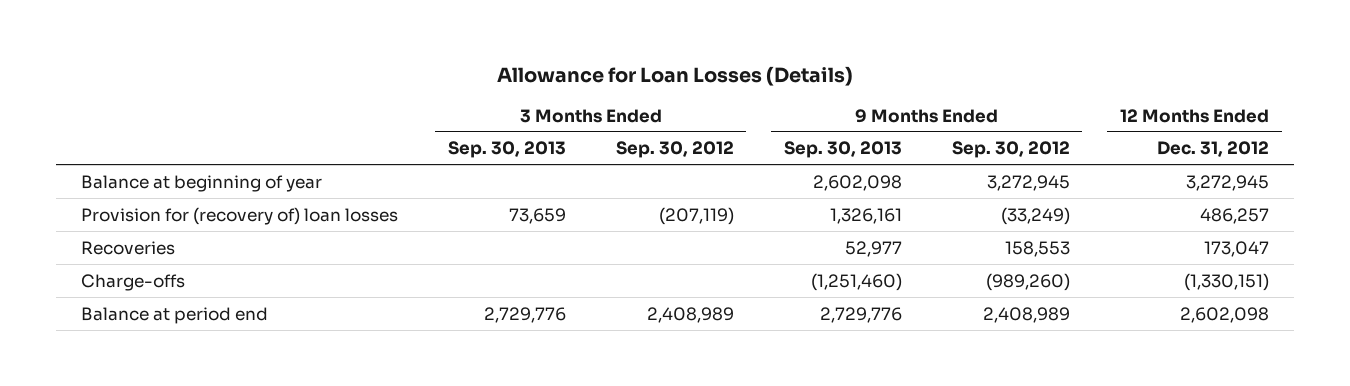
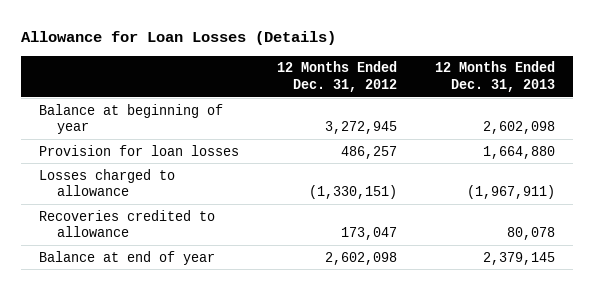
- | 3 Months Ended Sep. 30, 2013 | 3 Months Ended Sep. 30, 2012 | 9 Months Ended Sep. 30, 2013 | 9 Months Ended Sep. 30, 2012 | 12 Months Ended Dec. 31, 2012
+ | 12 Months Ended Dec. 31, 2012 | 12 Months Ended Dec. 31, 2013
- Provision for (recovery of) loan losses | 73,659 | (207,119) | 1,326,161 | (33,249) | 486,257
- Recoveries | | | 52,977 | 158,553 | 173,047
- Charge-offs | | | (1,251,460) | (989,260) | (1,330,151)
- Balance at period end | 2,729,776 | 2,408,989 | 2,729,776 | 2,408,989 | 2,602,098
+ Provision for loan losses | 486,257 | 1,664,880
+ Losses charged to allowance | (1,330,151) | (1,967,911)
+ Recoveries credited to allowance | 173,047 | 80,078
+ Balance at end of year | 2,602,098 | 2,379,145

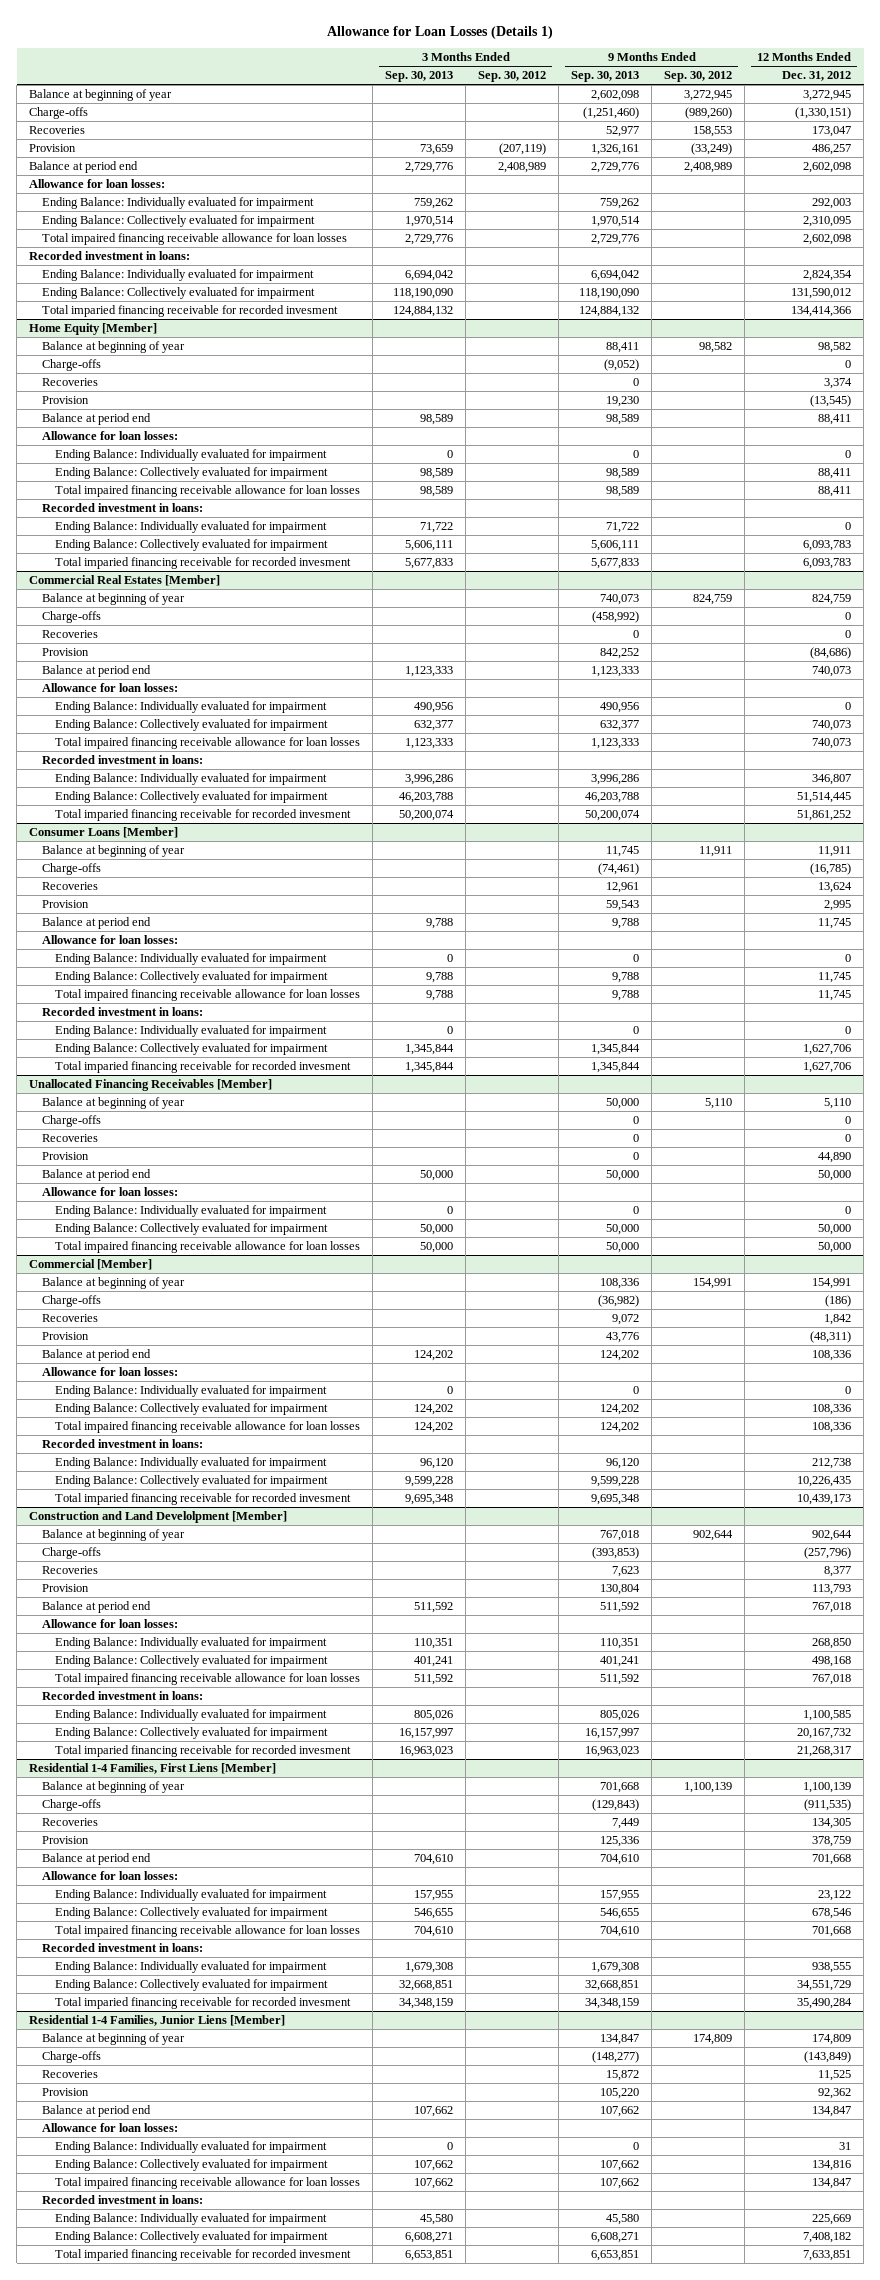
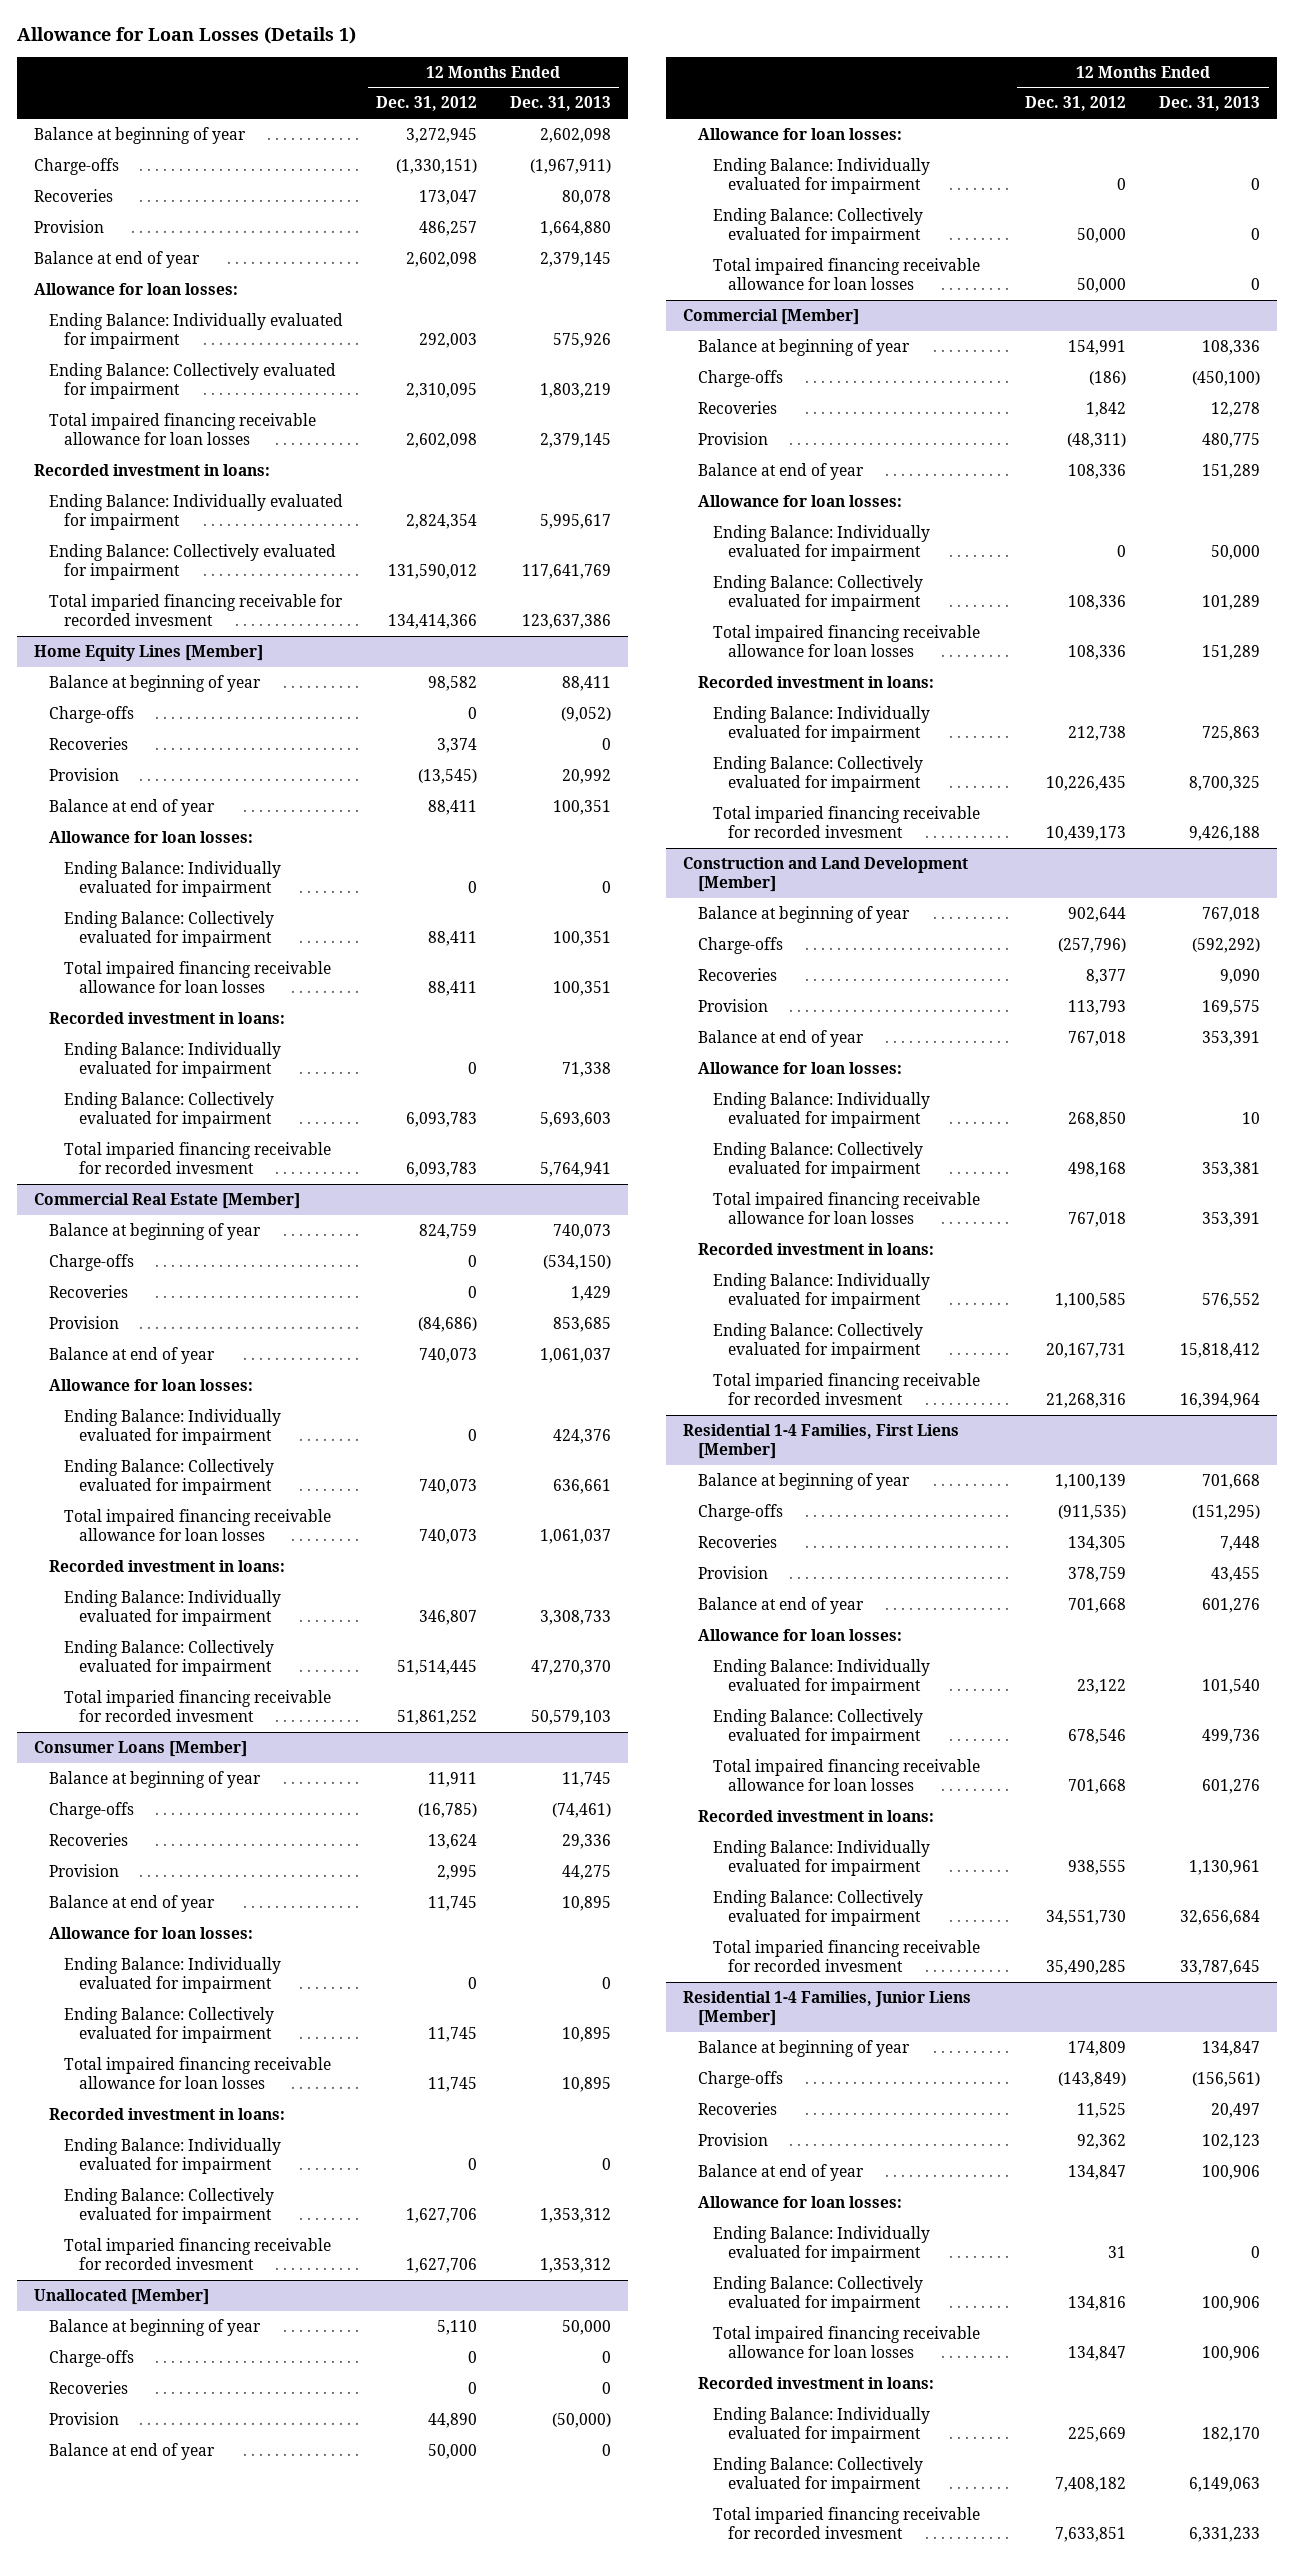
- | 3 Months Ended Sep. 30, 2013 | 3 Months Ended Sep. 30, 2012 | 9 Months Ended Sep. 30, 2013 | 9 Months Ended Sep. 30, 2012 | 12 Months Ended Dec. 31, 2012
+ | 12 Months Ended Dec. 31, 2012 | 12 Months Ended Dec. 31, 2013
- Balance at period end | 2,729,776 | 2,408,989 | 2,729,776 | 2,408,989 | 2,602,098
+ Balance at end of year | 2,602,098 | 2,379,145
- Home Equity [Member]
+ Home Equity Lines [Member]
- Balance at period end | 98,589 | | 98,589 | | 88,411
+ Balance at end of year | 88,411 | 100,351
- Commercial Real Estates [Member]
+ Commercial Real Estate [Member]
- Balance at period end | 1,123,333 | | 1,123,333 | | 740,073
+ Balance at end of year | 740,073 | 1,061,037
@ Consumer Loans [Member]
- Balance at period end | 9,788 | | 9,788 | | 11,745
+ Balance at end of year | 11,745 | 10,895
- Unallocated Financing Receivables [Member]
+ Unallocated [Member]
- Balance at period end | 50,000 | | 50,000 | | 50,000
+ Balance at end of year | 50,000 | 0
@ Commercial [Member]
- Balance at period end | 124,202 | | 124,202 | | 108,336
+ Balance at end of year | 108,336 | 151,289
- Construction and Land Develolpment [Member]
+ Construction and Land Development [Member]
- Balance at period end | 511,592 | | 511,592 | | 767,018
+ Balance at end of year | 767,018 | 353,391
- Ending Balance: Collectively evaluated for impairment | 16,157,997 | | 16,157,997 | | 20,167,732
- Total imparied financing receivable for recorded invesment | 16,963,023 | | 16,963,023 | | 21,268,317
+ Ending Balance: Collectively evaluated for impairment | 20,167,731 | 15,818,412
+ Total imparied financing receivable for recorded invesment | 21,268,316 | 16,394,964
@ Residential 1-4 Families, First Liens [Member]
- Balance at period end | 704,610 | | 704,610 | | 701,668
+ Balance at end of year | 701,668 | 601,276
- Ending Balance: Collectively evaluated for impairment | 32,668,851 | | 32,668,851 | | 34,551,729
- Total imparied financing receivable for recorded invesment | 34,348,159 | | 34,348,159 | | 35,490,284
+ Ending Balance: Collectively evaluated for impairment | 34,551,730 | 32,656,684
+ Total imparied financing receivable for recorded invesment | 35,490,285 | 33,787,645
@ Residential 1-4 Families, Junior Liens [Member]
- Balance at period end | 107,662 | | 107,662 | | 134,847
+ Balance at end of year | 134,847 | 100,906

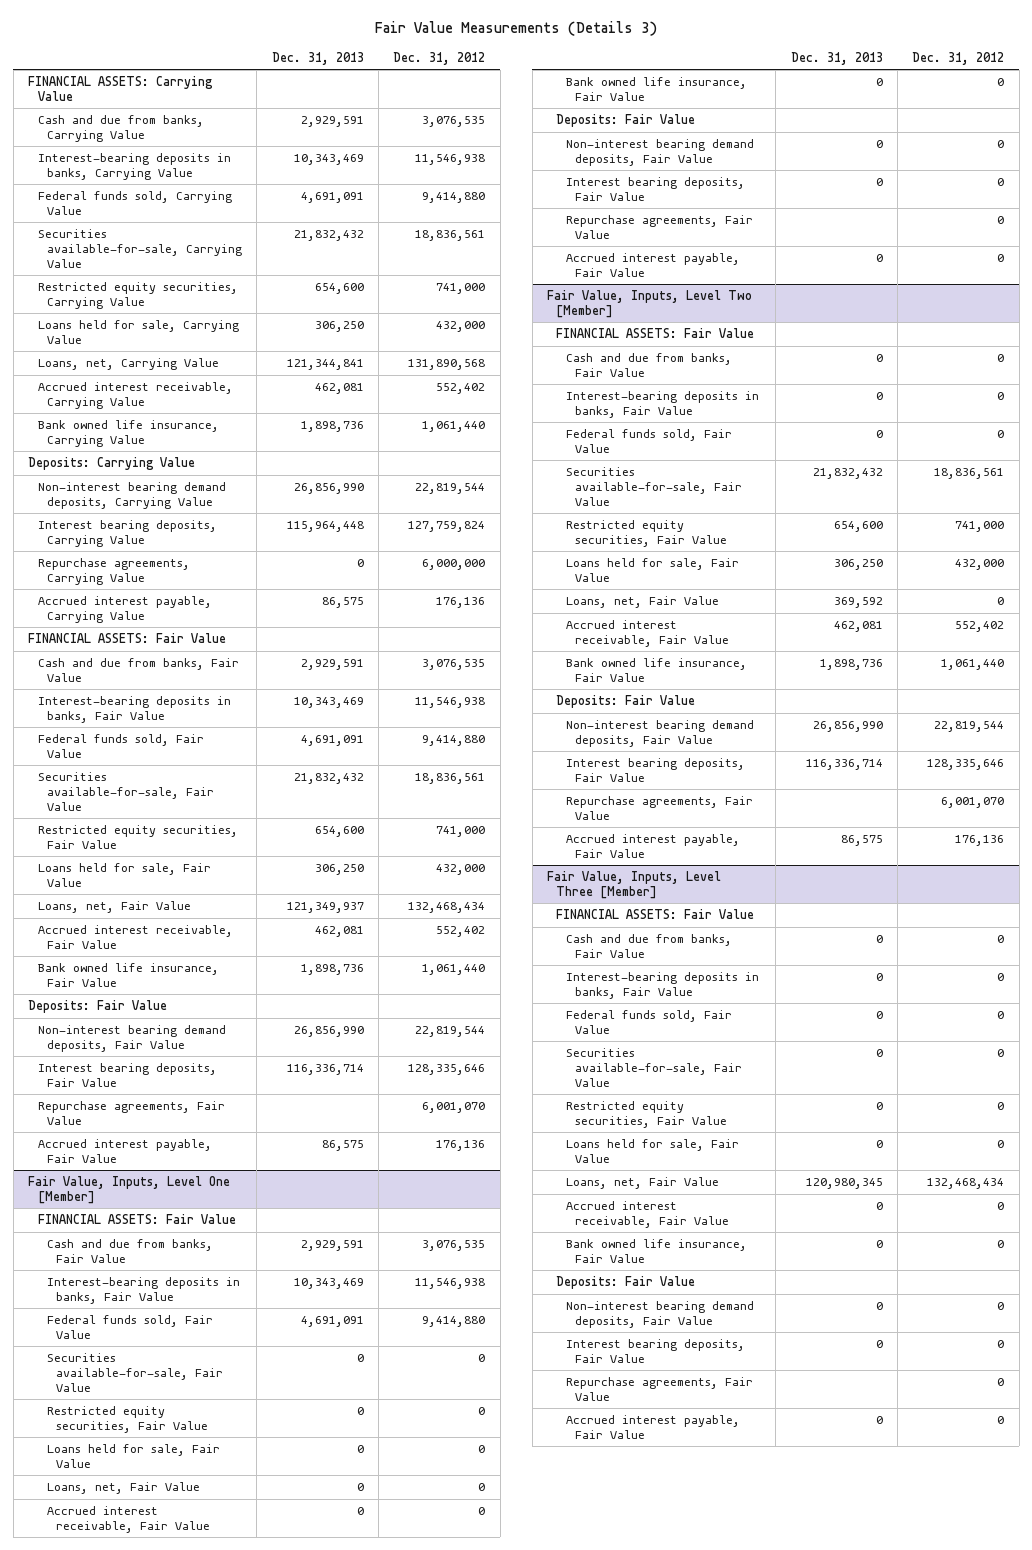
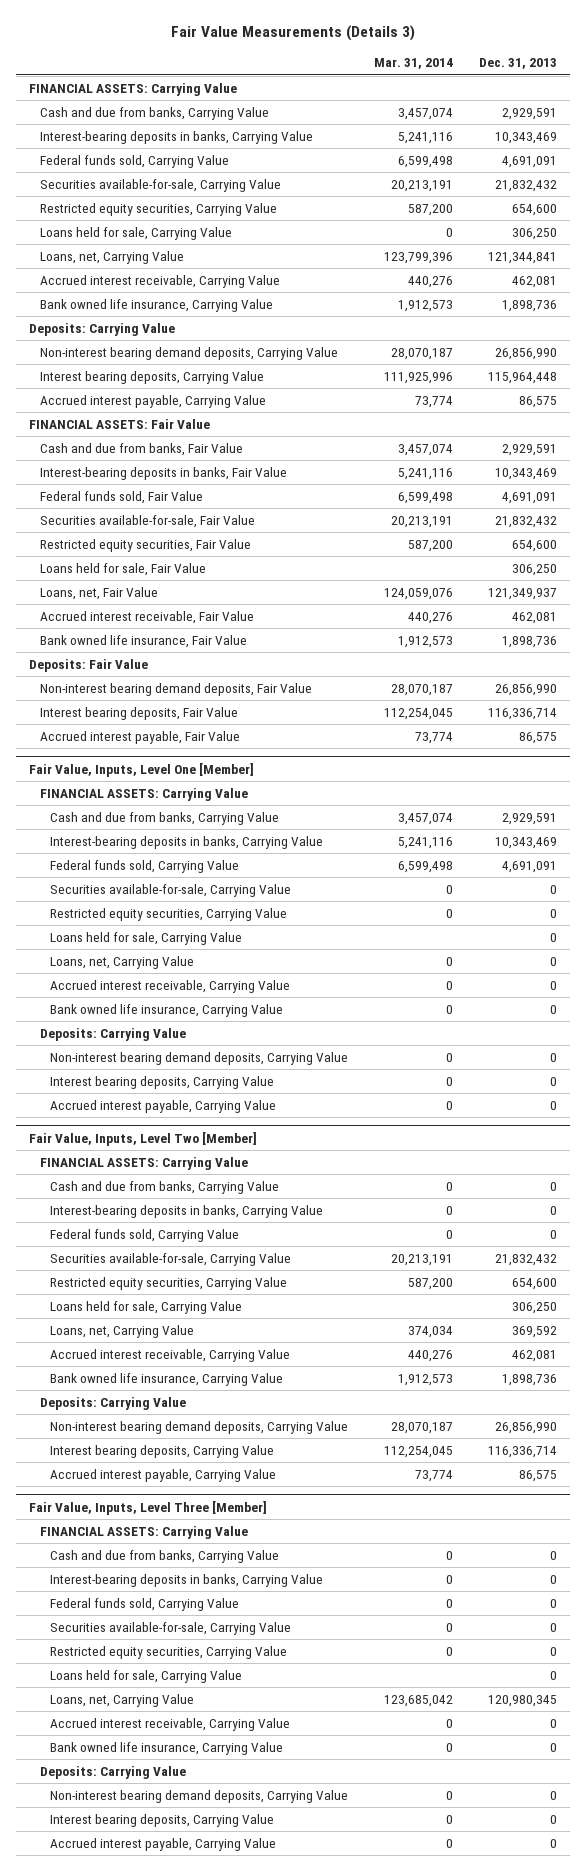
- | Dec. 31, 2013 | Dec. 31, 2012
+ | Mar. 31, 2014 | Dec. 31, 2013
- Repurchase agreements, Carrying Value | 0 | 6,000,000
- Repurchase agreements, Fair Value | | 6,001,070
@ Fair Value, Inputs, Level One [Member]
- FINANCIAL ASSETS: Fair Value
- Cash and due from banks, Fair Value | 2,929,591 | 3,076,535
- Interest-bearing deposits in banks, Fair Value | 10,343,469 | 11,546,938
- Federal funds sold, Fair Value | 4,691,091 | 9,414,880
- Securities available-for-sale, Fair Value | 0 | 0
- Restricted equity securities, Fair Value | 0 | 0
- Loans held for sale, Fair Value | 0 | 0
- Loans, net, Fair Value | 0 | 0
- Accrued interest receivable, Fair Value | 0 | 0
- Bank owned life insurance, Fair Value | 0 | 0
- Deposits: Fair Value
- Non-interest bearing demand deposits, Fair Value | 0 | 0
- Interest bearing deposits, Fair Value | 0 | 0
- Repurchase agreements, Fair Value | | 0
- Accrued interest payable, Fair Value | 0 | 0
+ FINANCIAL ASSETS: Carrying Value
+ Cash and due from banks, Carrying Value | 3,457,074 | 2,929,591
+ Interest-bearing deposits in banks, Carrying Value | 5,241,116 | 10,343,469
+ Federal funds sold, Carrying Value | 6,599,498 | 4,691,091
+ Securities available-for-sale, Carrying Value | 0 | 0
+ Restricted equity securities, Carrying Value | 0 | 0
+ Loans held for sale, Carrying Value | | 0
+ Loans, net, Carrying Value | 0 | 0
+ Accrued interest receivable, Carrying Value | 0 | 0
+ Bank owned life insurance, Carrying Value | 0 | 0
+ Deposits: Carrying Value
+ Non-interest bearing demand deposits, Carrying Value | 0 | 0
+ Interest bearing deposits, Carrying Value | 0 | 0
+ Accrued interest payable, Carrying Value | 0 | 0
@ Fair Value, Inputs, Level Two [Member]
- FINANCIAL ASSETS: Fair Value
- Cash and due from banks, Fair Value | 0 | 0
- Interest-bearing deposits in banks, Fair Value | 0 | 0
- Federal funds sold, Fair Value | 0 | 0
- Securities available-for-sale, Fair Value | 21,832,432 | 18,836,561
- Restricted equity securities, Fair Value | 654,600 | 741,000
- Loans held for sale, Fair Value | 306,250 | 432,000
- Loans, net, Fair Value | 369,592 | 0
- Accrued interest receivable, Fair Value | 462,081 | 552,402
- Bank owned life insurance, Fair Value | 1,898,736 | 1,061,440
- Deposits: Fair Value
- Non-interest bearing demand deposits, Fair Value | 26,856,990 | 22,819,544
- Interest bearing deposits, Fair Value | 116,336,714 | 128,335,646
- Repurchase agreements, Fair Value | | 6,001,070
- Accrued interest payable, Fair Value | 86,575 | 176,136
+ FINANCIAL ASSETS: Carrying Value
+ Cash and due from banks, Carrying Value | 0 | 0
+ Interest-bearing deposits in banks, Carrying Value | 0 | 0
+ Federal funds sold, Carrying Value | 0 | 0
+ Securities available-for-sale, Carrying Value | 20,213,191 | 21,832,432
+ Restricted equity securities, Carrying Value | 587,200 | 654,600
+ Loans held for sale, Carrying Value | | 306,250
+ Loans, net, Carrying Value | 374,034 | 369,592
+ Accrued interest receivable, Carrying Value | 440,276 | 462,081
+ Bank owned life insurance, Carrying Value | 1,912,573 | 1,898,736
+ Deposits: Carrying Value
+ Non-interest bearing demand deposits, Carrying Value | 28,070,187 | 26,856,990
+ Interest bearing deposits, Carrying Value | 112,254,045 | 116,336,714
+ Accrued interest payable, Carrying Value | 73,774 | 86,575
@ Fair Value, Inputs, Level Three [Member]
- FINANCIAL ASSETS: Fair Value
- Cash and due from banks, Fair Value | 0 | 0
- Interest-bearing deposits in banks, Fair Value | 0 | 0
- Federal funds sold, Fair Value | 0 | 0
- Securities available-for-sale, Fair Value | 0 | 0
- Restricted equity securities, Fair Value | 0 | 0
- Loans held for sale, Fair Value | 0 | 0
- Loans, net, Fair Value | 120,980,345 | 132,468,434
- Accrued interest receivable, Fair Value | 0 | 0
- Bank owned life insurance, Fair Value | 0 | 0
- Deposits: Fair Value
- Non-interest bearing demand deposits, Fair Value | 0 | 0
- Interest bearing deposits, Fair Value | 0 | 0
- Repurchase agreements, Fair Value | | 0
- Accrued interest payable, Fair Value | 0 | 0
+ FINANCIAL ASSETS: Carrying Value
+ Cash and due from banks, Carrying Value | 0 | 0
+ Interest-bearing deposits in banks, Carrying Value | 0 | 0
+ Federal funds sold, Carrying Value | 0 | 0
+ Securities available-for-sale, Carrying Value | 0 | 0
+ Restricted equity securities, Carrying Value | 0 | 0
+ Loans held for sale, Carrying Value | | 0
+ Loans, net, Carrying Value | 123,685,042 | 120,980,345
+ Accrued interest receivable, Carrying Value | 0 | 0
+ Bank owned life insurance, Carrying Value | 0 | 0
+ Deposits: Carrying Value
+ Non-interest bearing demand deposits, Carrying Value | 0 | 0
+ Interest bearing deposits, Carrying Value | 0 | 0
+ Accrued interest payable, Carrying Value | 0 | 0

